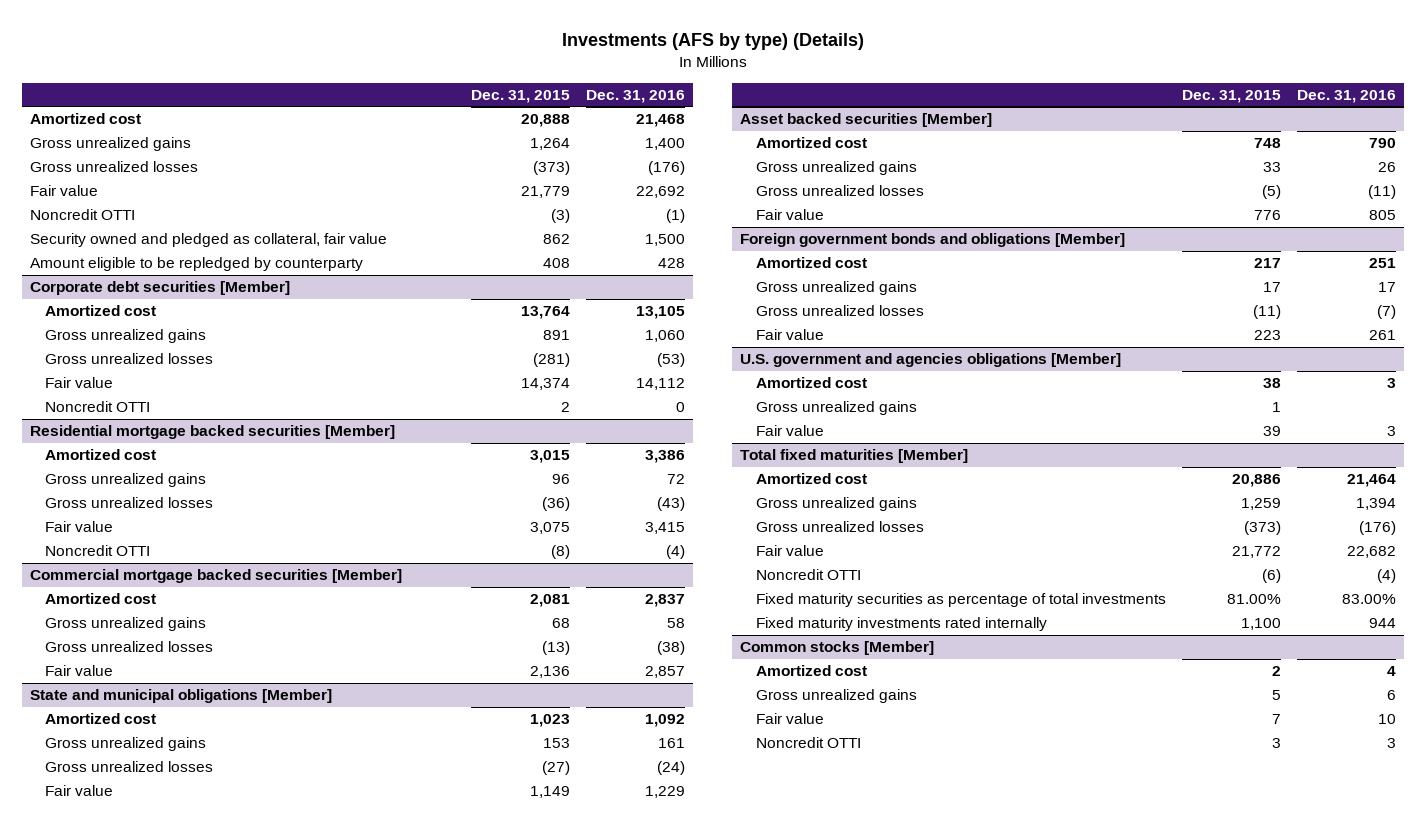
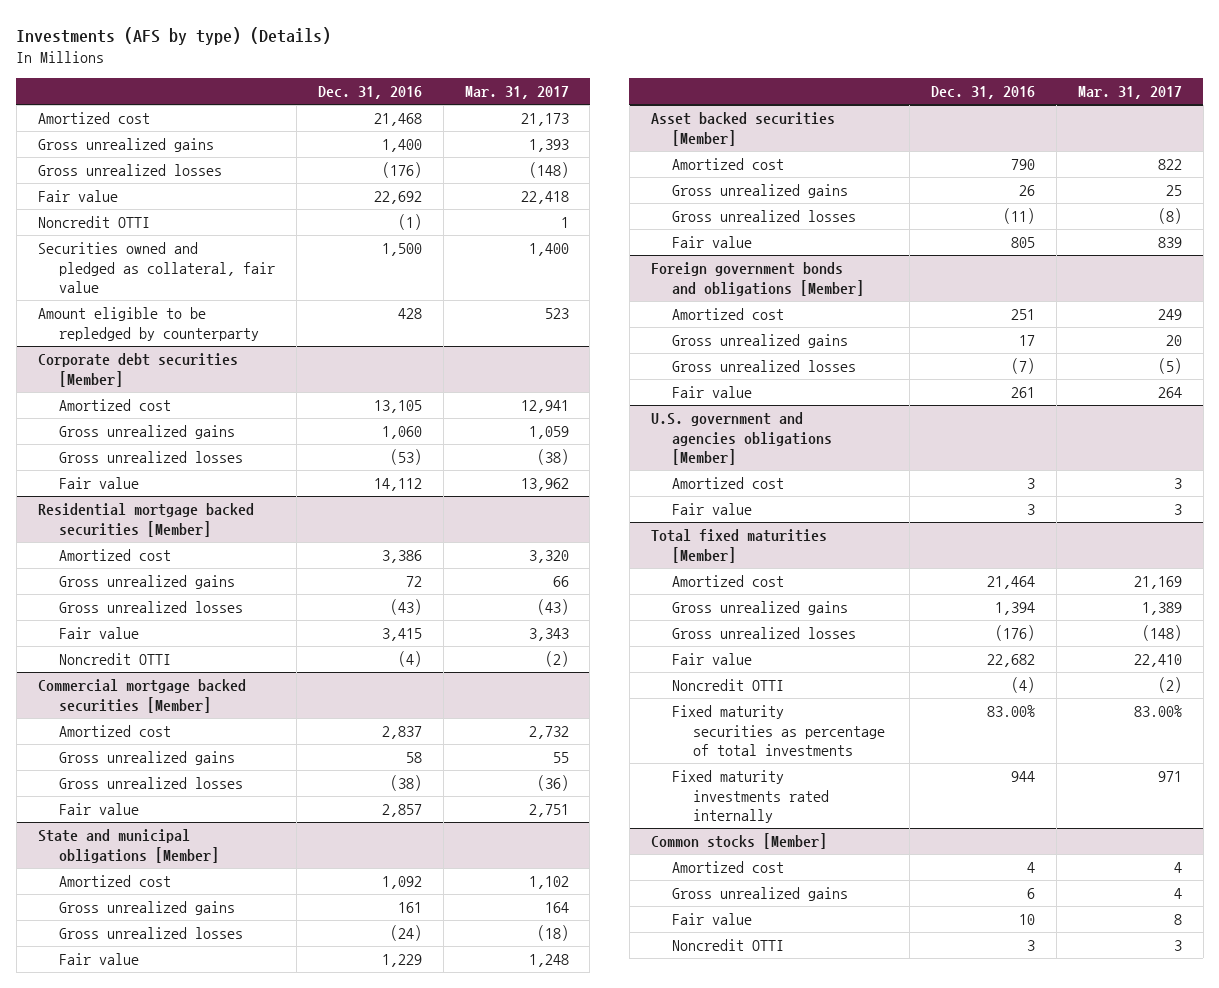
- | Dec. 31, 2015 | Dec. 31, 2016
+ | Dec. 31, 2016 | Mar. 31, 2017
- Security owned and pledged as collateral, fair value | 862 | 1,500
+ Securities owned and pledged as collateral, fair value | 1,500 | 1,400
@ Corporate debt securities [Member]
- Noncredit OTTI | 2 | 0
@ U.S. government and agencies obligations [Member]
- Gross unrealized gains | 1 |

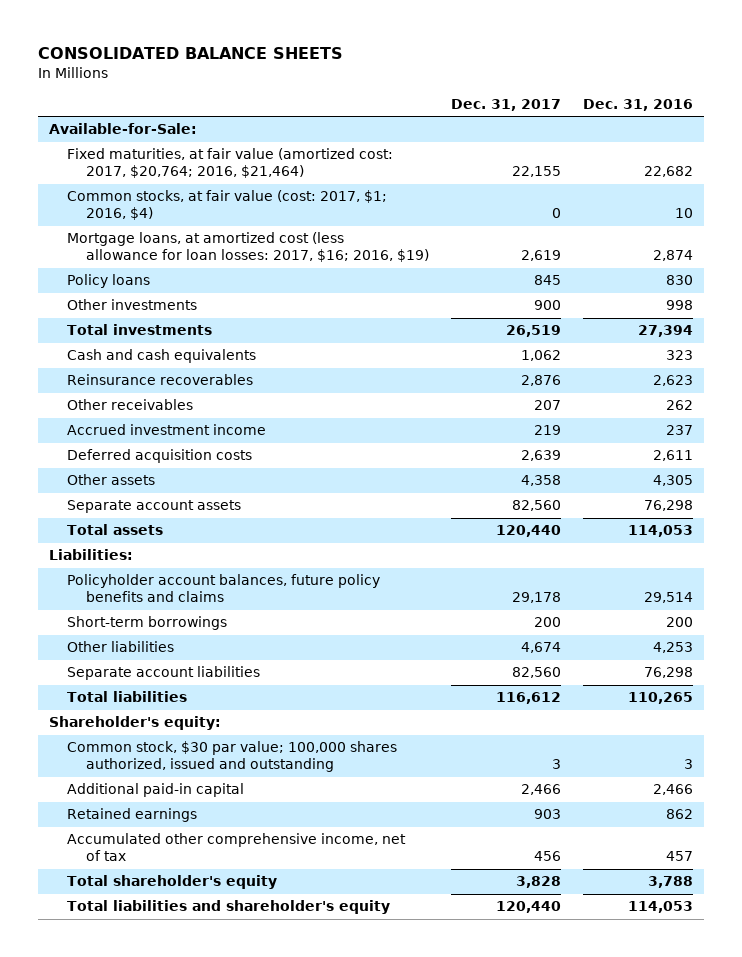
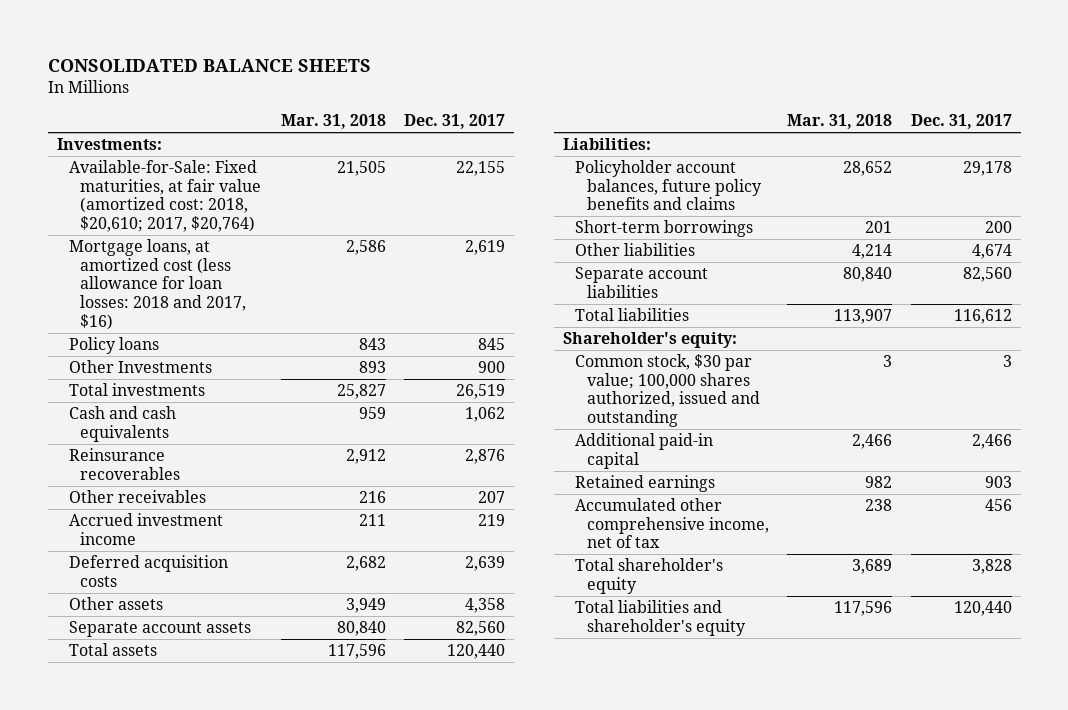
- | Dec. 31, 2017 | Dec. 31, 2016
+ | Mar. 31, 2018 | Dec. 31, 2017
- Available-for-Sale:
- Fixed maturities, at fair value (amortized cost: 2017, $20,764; 2016, $21,464) | 22,155 | 22,682
- Common stocks, at fair value (cost: 2017, $1; 2016, $4) | 0 | 10
- Mortgage loans, at amortized cost (less allowance for loan losses: 2017, $16; 2016, $19) | 2,619 | 2,874
+ Investments:
+ Available-for-Sale: Fixed maturities, at fair value (amortized cost: 2018, $20,610; 2017, $20,764) | 21,505 | 22,155
+ Mortgage loans, at amortized cost (less allowance for loan losses: 2018 and 2017, $16) | 2,586 | 2,619
- Other investments | 900 | 998
+ Other Investments | 893 | 900

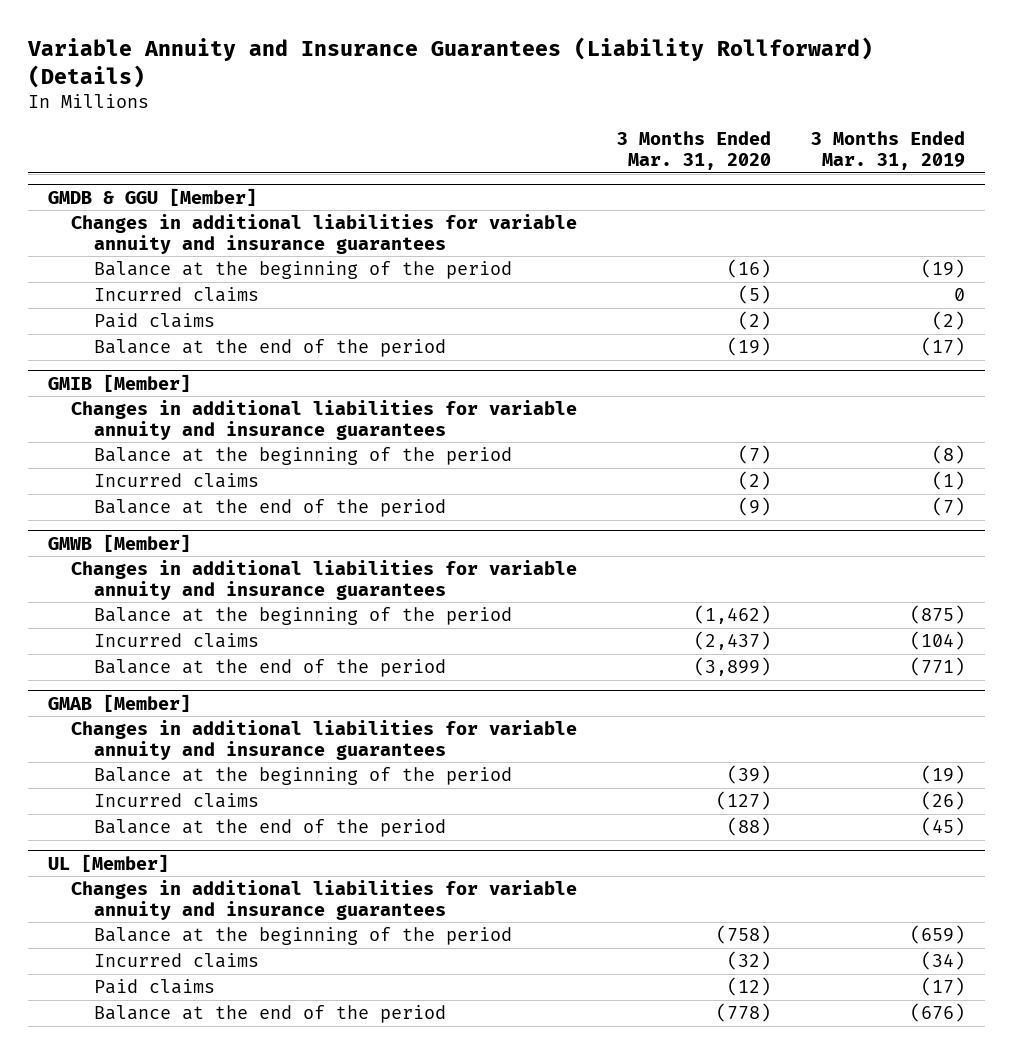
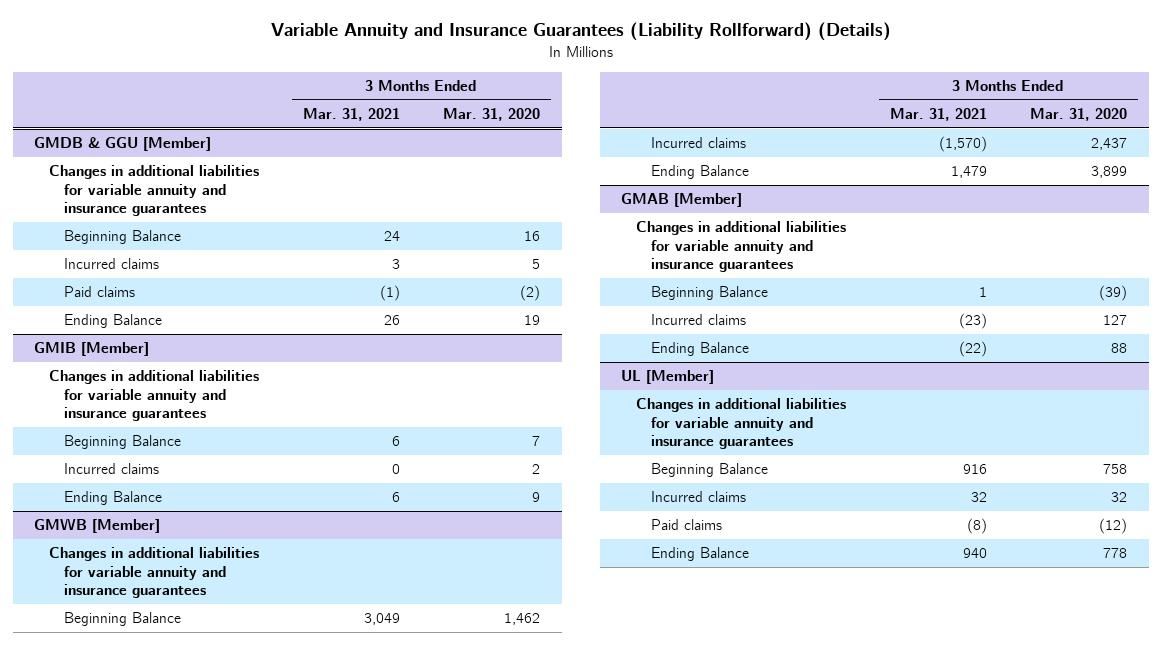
- | 3 Months Ended Mar. 31, 2020 | 3 Months Ended Mar. 31, 2019
+ | 3 Months Ended Mar. 31, 2021 | 3 Months Ended Mar. 31, 2020
@ GMDB & GGU [Member]
- Balance at the beginning of the period | (16) | (19)
- Incurred claims | (5) | 0
+ Beginning Balance | 24 | 16
+ Incurred claims | 3 | 5
- Balance at the end of the period | (19) | (17)
+ Ending Balance | 26 | 19
@ GMIB [Member]
- Balance at the beginning of the period | (7) | (8)
- Incurred claims | (2) | (1)
- Balance at the end of the period | (9) | (7)
+ Beginning Balance | 6 | 7
+ Incurred claims | 0 | 2
+ Ending Balance | 6 | 9
@ GMWB [Member]
- Balance at the beginning of the period | (1,462) | (875)
- Incurred claims | (2,437) | (104)
- Balance at the end of the period | (3,899) | (771)
+ Beginning Balance | 3,049 | 1,462
+ Incurred claims | (1,570) | 2,437
+ Ending Balance | 1,479 | 3,899
@ GMAB [Member]
- Balance at the beginning of the period | (39) | (19)
- Incurred claims | (127) | (26)
- Balance at the end of the period | (88) | (45)
+ Beginning Balance | 1 | (39)
+ Incurred claims | (23) | 127
+ Ending Balance | (22) | 88
@ UL [Member]
- Balance at the beginning of the period | (758) | (659)
- Incurred claims | (32) | (34)
+ Beginning Balance | 916 | 758
+ Incurred claims | 32 | 32
- Balance at the end of the period | (778) | (676)
+ Ending Balance | 940 | 778

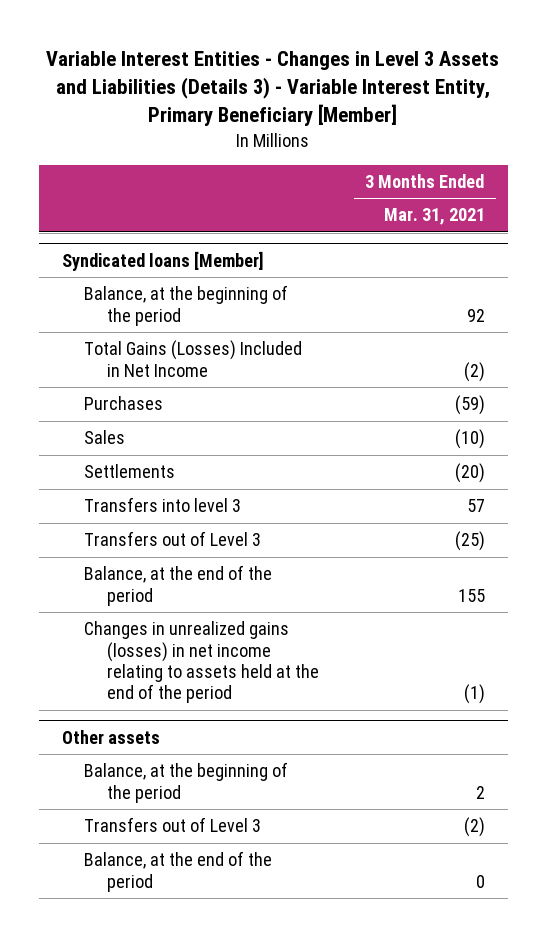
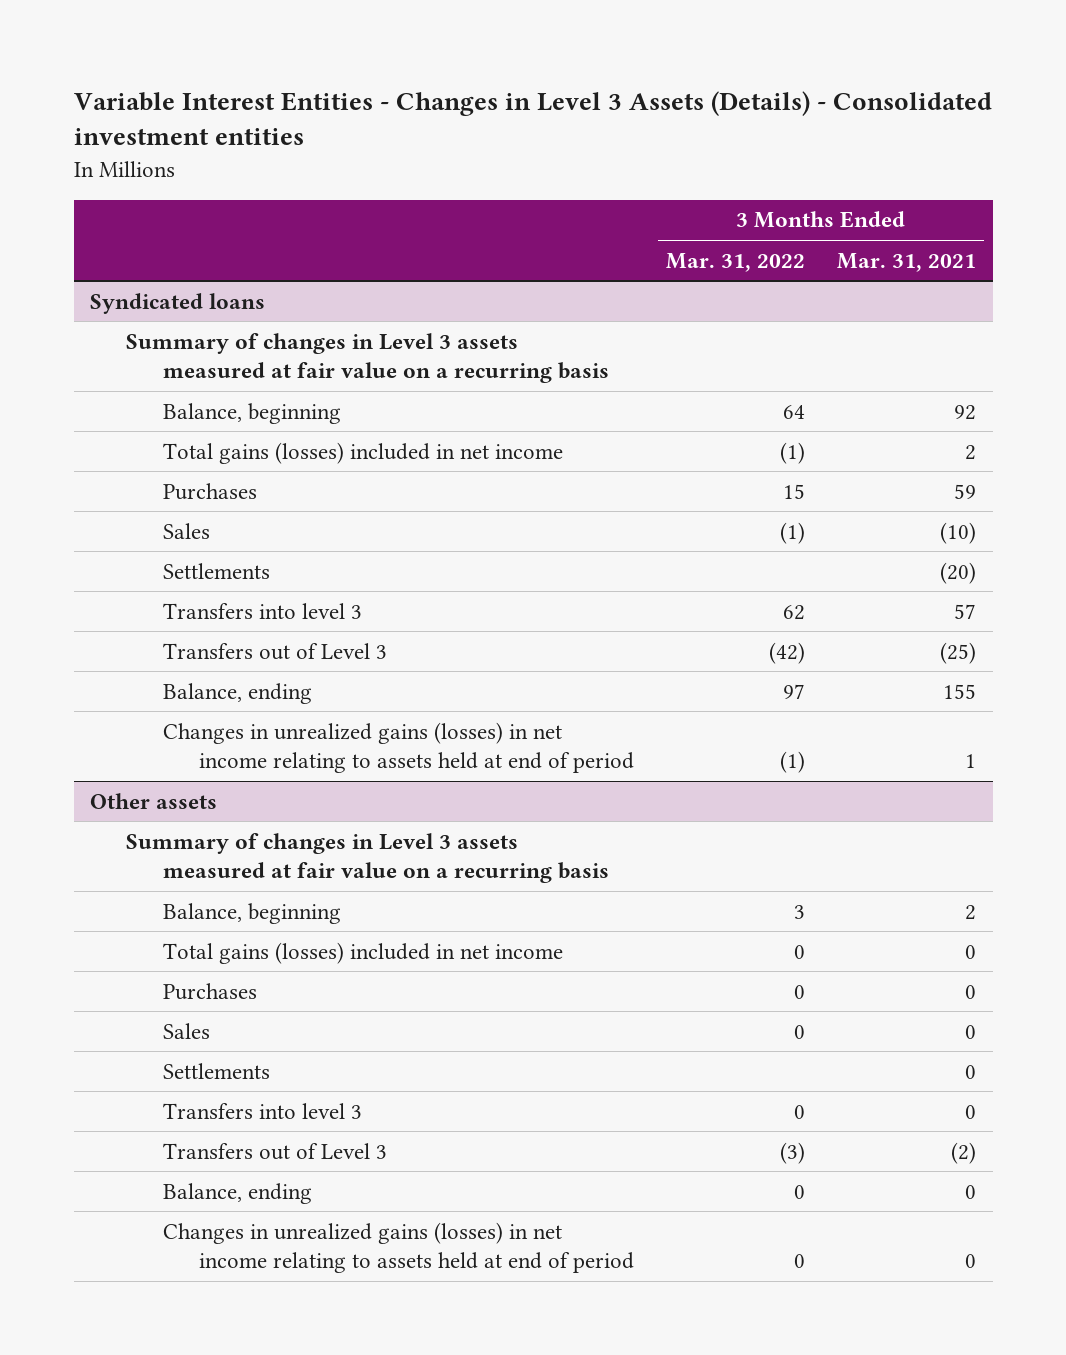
- Variable Interest Entities - Changes in Level 3 Assets and Liabilities (Details 3) - Variable Interest Entity, Primary Beneficiary [Member]
+ Variable Interest Entities - Changes in Level 3 Assets (Details) - Consolidated investment entities
- | 3 Months Ended Mar. 31, 2021
+ | 3 Months Ended Mar. 31, 2022 | 3 Months Ended Mar. 31, 2021
- Syndicated loans [Member]
- Balance, at the beginning of the period | 92
- Total Gains (Losses) Included in Net Income | (2)
- Purchases | (59)
+ Syndicated loans
+ Summary of changes in Level 3 assets measured at fair value on a recurring basis
+ Balance, beginning | 64 | 92
+ Total gains (losses) included in net income | (1) | 2
+ Purchases | 15 | 59
- Balance, at the end of the period | 155
- Changes in unrealized gains (losses) in net income relating to assets held at the end of the period | (1)
+ Balance, ending | 97 | 155
+ Changes in unrealized gains (losses) in net income relating to assets held at end of period | (1) | 1
@ Other assets
- Balance, at the beginning of the period | 2
+ Summary of changes in Level 3 assets measured at fair value on a recurring basis
+ Balance, beginning | 3 | 2
+ Total gains (losses) included in net income | 0 | 0
+ Purchases | 0 | 0
+ Sales | 0 | 0
+ Settlements | | 0
+ Transfers into level 3 | 0 | 0
- Balance, at the end of the period | 0
+ Balance, ending | 0 | 0
+ Changes in unrealized gains (losses) in net income relating to assets held at end of period | 0 | 0

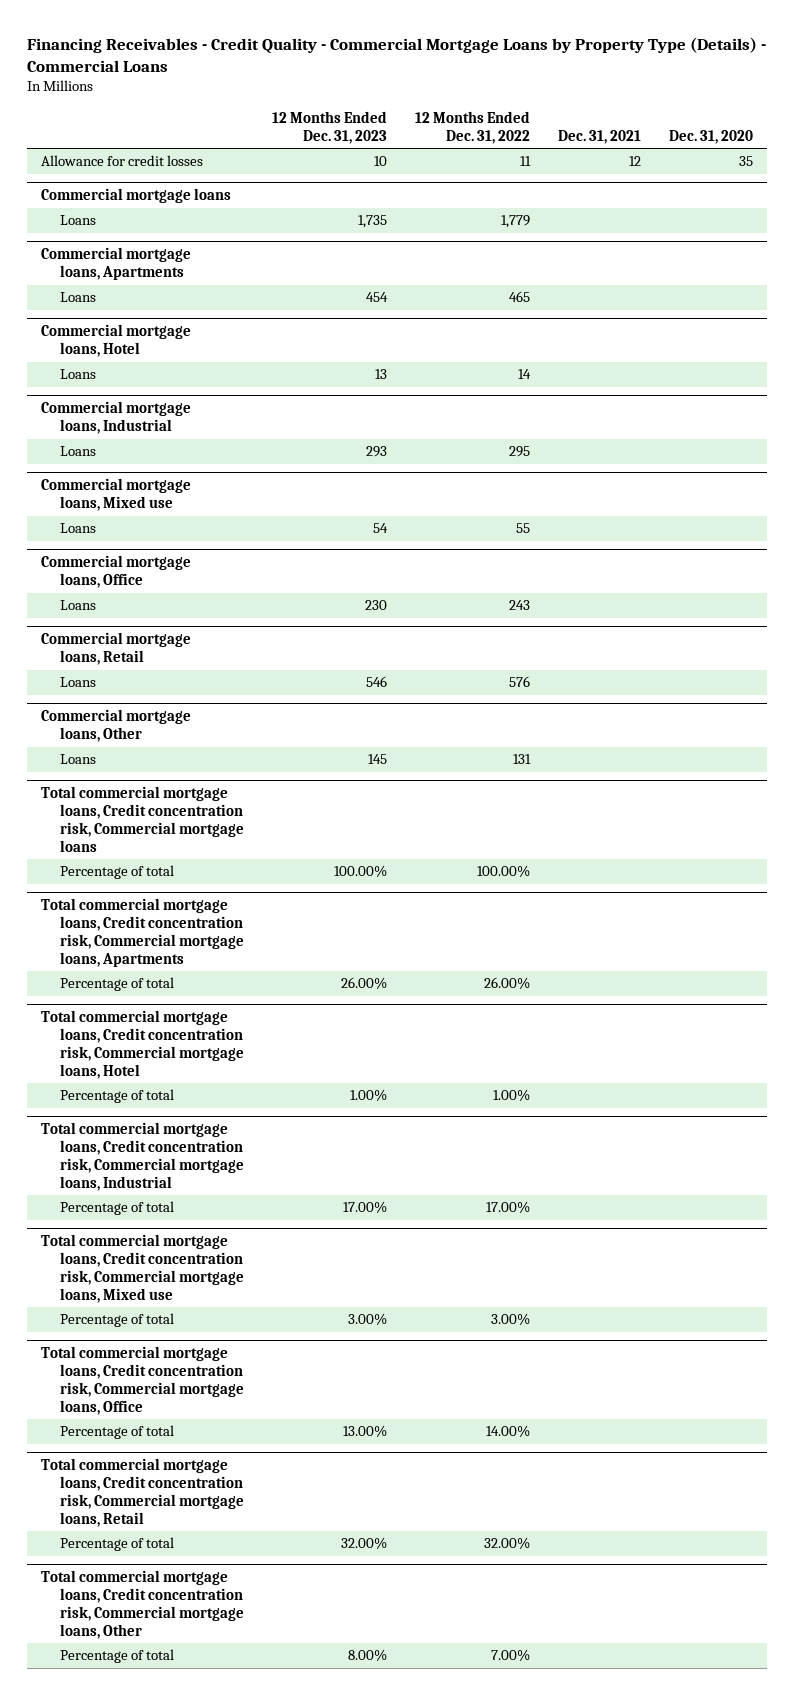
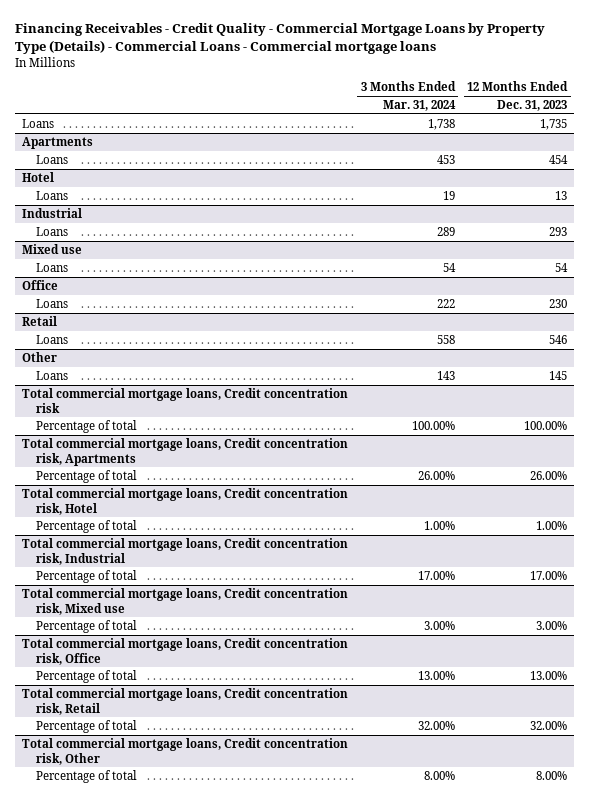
- Financing Receivables - Credit Quality - Commercial Mortgage Loans by Property Type (Details) - Commercial Loans
+ Financing Receivables - Credit Quality - Commercial Mortgage Loans by Property Type (Details) - Commercial Loans - Commercial mortgage loans
- | 12 Months Ended Dec. 31, 2023 | 12 Months Ended Dec. 31, 2022 | Dec. 31, 2021 | Dec. 31, 2020
+ | 3 Months Ended Mar. 31, 2024 | 12 Months Ended Dec. 31, 2023
- Allowance for credit losses | 10 | 11 | 12 | 35
- Commercial mortgage loans
- Commercial mortgage loans, Apartments
+ Apartments
- Commercial mortgage loans, Hotel
+ Hotel
- Commercial mortgage loans, Industrial
+ Industrial
- Commercial mortgage loans, Mixed use
+ Mixed use
- Commercial mortgage loans, Office
+ Office
- Commercial mortgage loans, Retail
+ Retail
- Commercial mortgage loans, Other
+ Other
- Total commercial mortgage loans, Credit concentration risk, Commercial mortgage loans
+ Total commercial mortgage loans, Credit concentration risk
- Total commercial mortgage loans, Credit concentration risk, Commercial mortgage loans, Apartments
+ Total commercial mortgage loans, Credit concentration risk, Apartments
- Total commercial mortgage loans, Credit concentration risk, Commercial mortgage loans, Hotel
+ Total commercial mortgage loans, Credit concentration risk, Hotel
- Total commercial mortgage loans, Credit concentration risk, Commercial mortgage loans, Industrial
+ Total commercial mortgage loans, Credit concentration risk, Industrial
- Total commercial mortgage loans, Credit concentration risk, Commercial mortgage loans, Mixed use
+ Total commercial mortgage loans, Credit concentration risk, Mixed use
- Total commercial mortgage loans, Credit concentration risk, Commercial mortgage loans, Office
+ Total commercial mortgage loans, Credit concentration risk, Office
- Total commercial mortgage loans, Credit concentration risk, Commercial mortgage loans, Retail
+ Total commercial mortgage loans, Credit concentration risk, Retail
- Total commercial mortgage loans, Credit concentration risk, Commercial mortgage loans, Other
+ Total commercial mortgage loans, Credit concentration risk, Other

